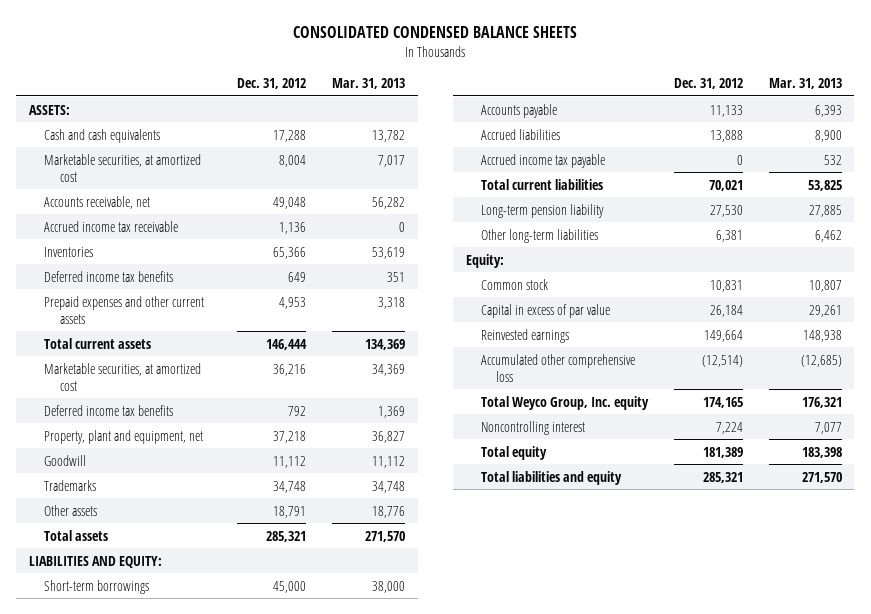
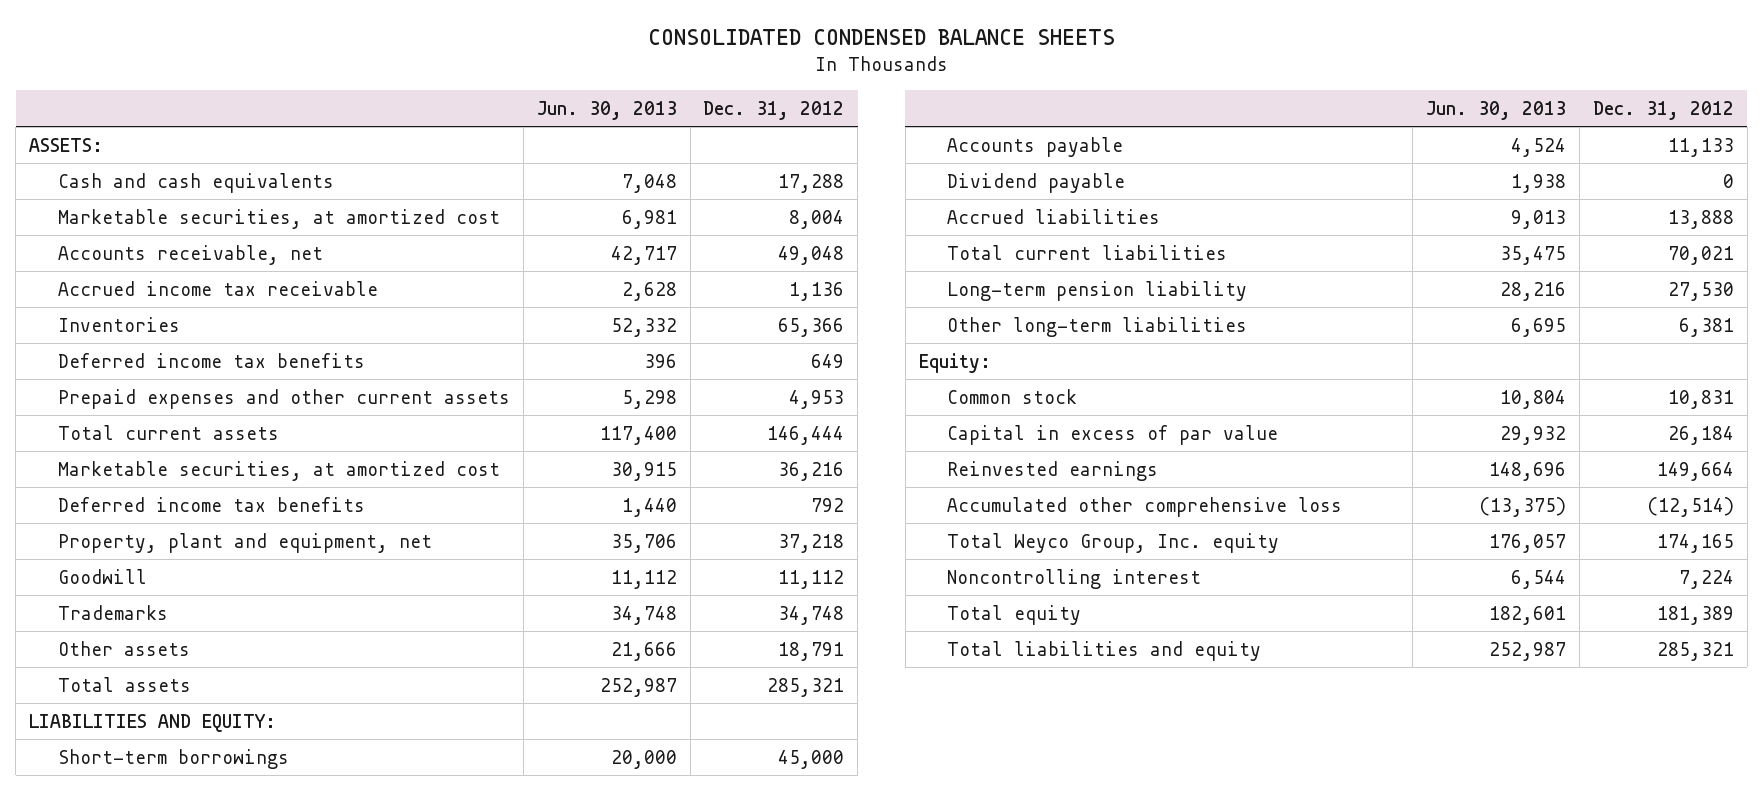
- | Dec. 31, 2012 | Mar. 31, 2013
+ | Jun. 30, 2013 | Dec. 31, 2012
+ Dividend payable | 1,938 | 0
- Accrued income tax payable | 0 | 532

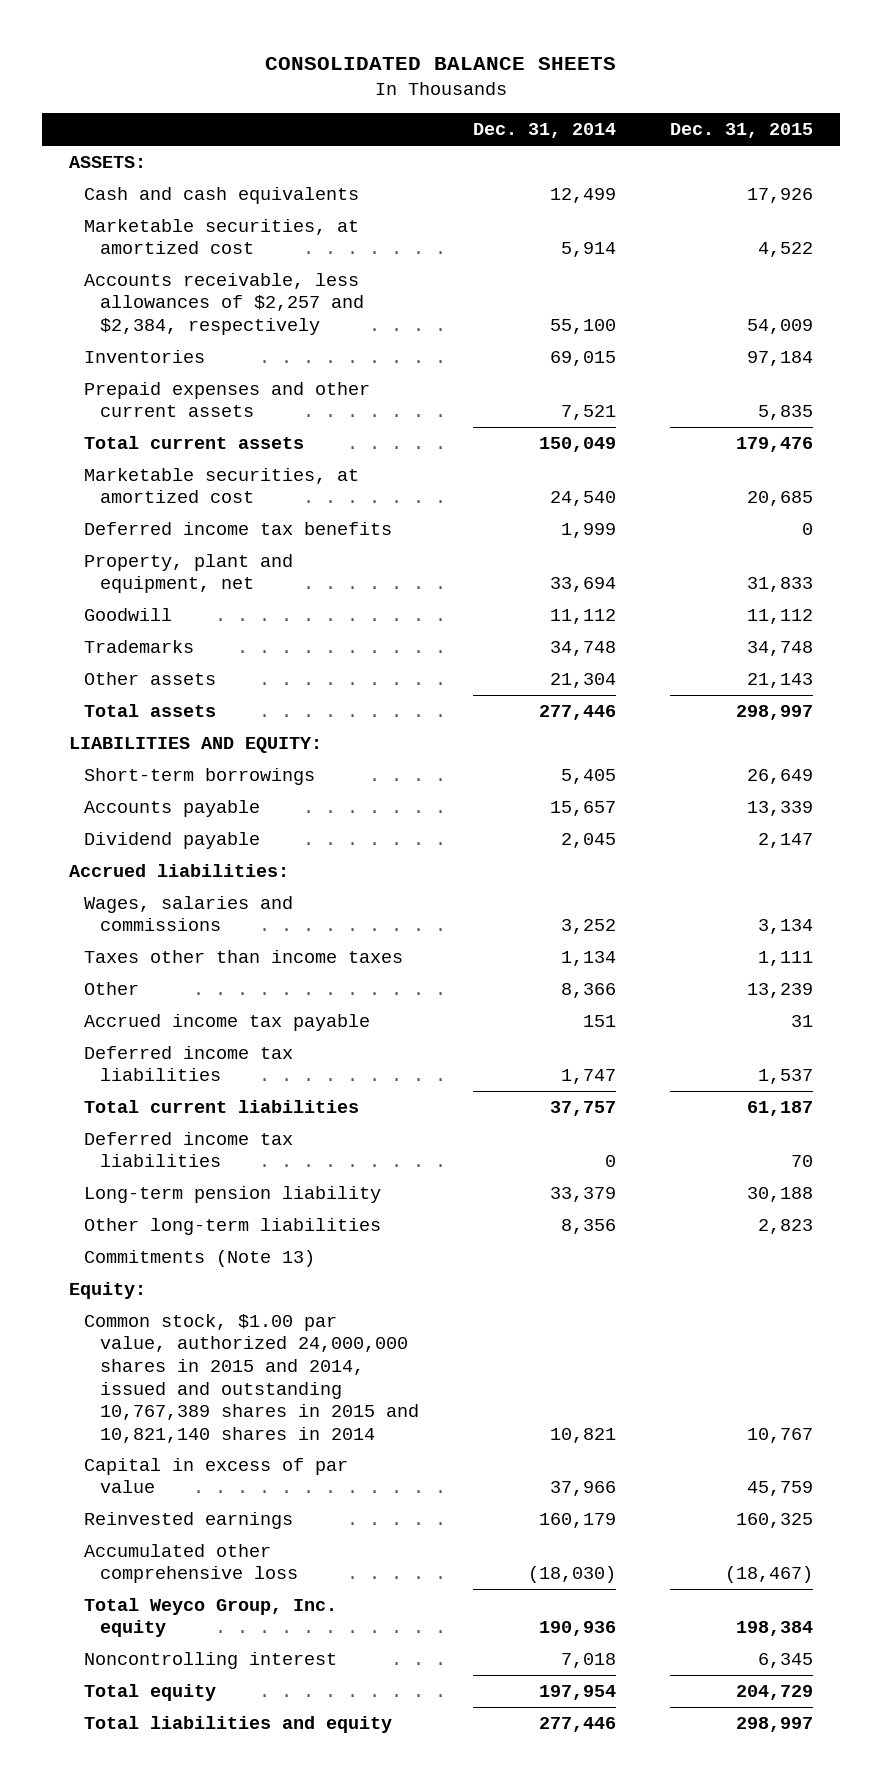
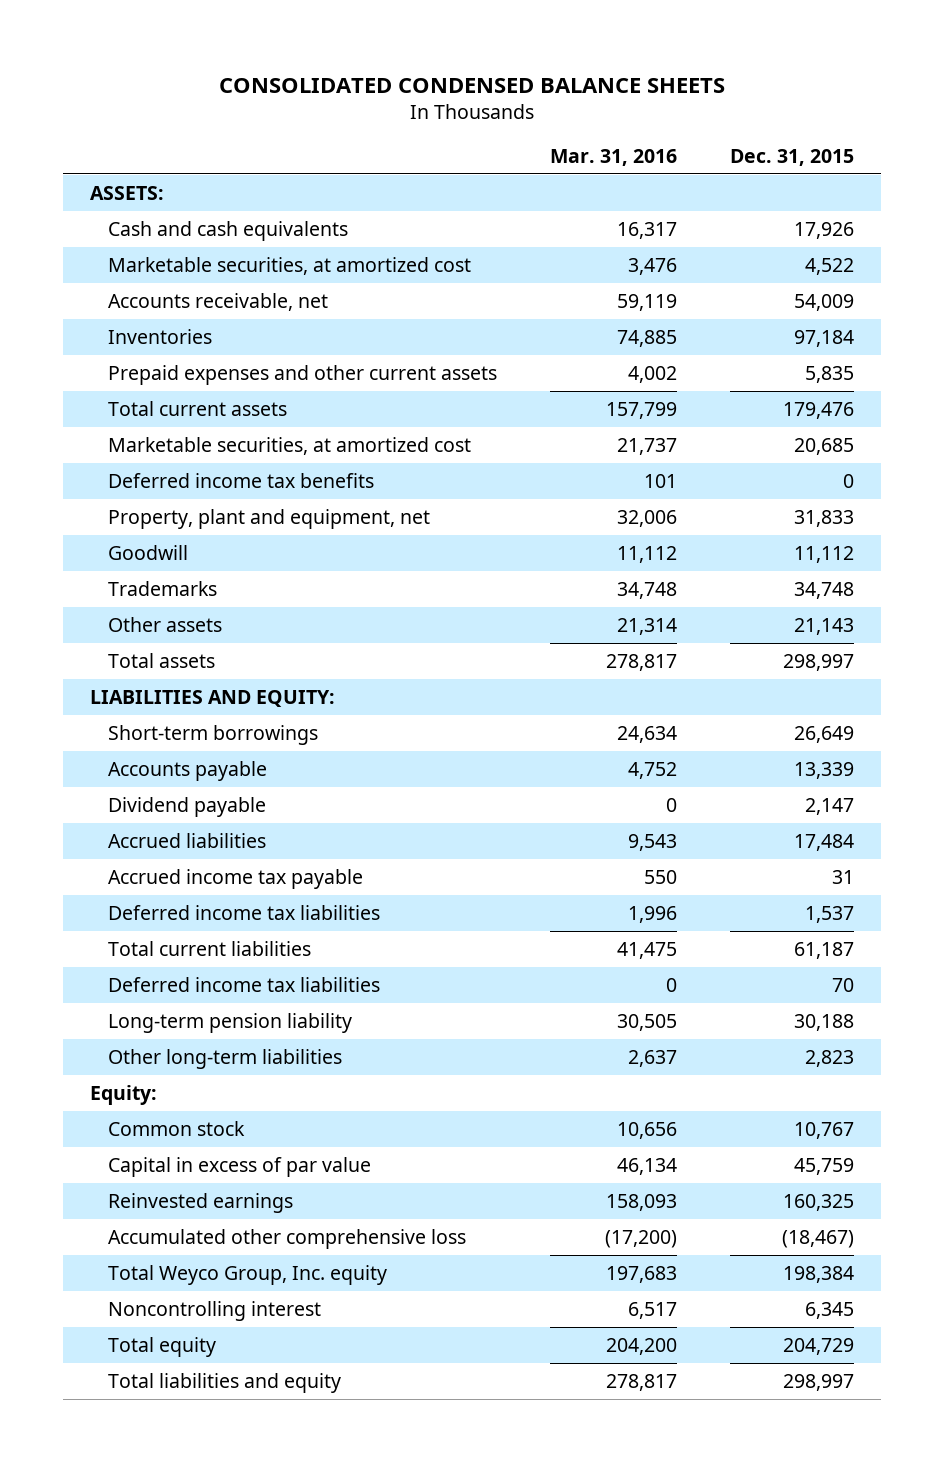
- CONSOLIDATED BALANCE SHEETS
+ CONSOLIDATED CONDENSED BALANCE SHEETS
- | Dec. 31, 2014 | Dec. 31, 2015
+ | Mar. 31, 2016 | Dec. 31, 2015
- Accounts receivable, less allowances of $2,257 and $2,384, respectively | 55,100 | 54,009
+ Accounts receivable, net | 59,119 | 54,009
- Accrued liabilities:
- Wages, salaries and commissions | 3,252 | 3,134
- Taxes other than income taxes | 1,134 | 1,111
- Other | 8,366 | 13,239
+ Accrued liabilities | 9,543 | 17,484
- Commitments (Note 13)
- Common stock, $1.00 par value, authorized 24,000,000 shares in 2015 and 2014, issued and outstanding 10,767,389 shares in 2015 and 10,821,140 shares in 2014 | 10,821 | 10,767
+ Common stock | 10,656 | 10,767

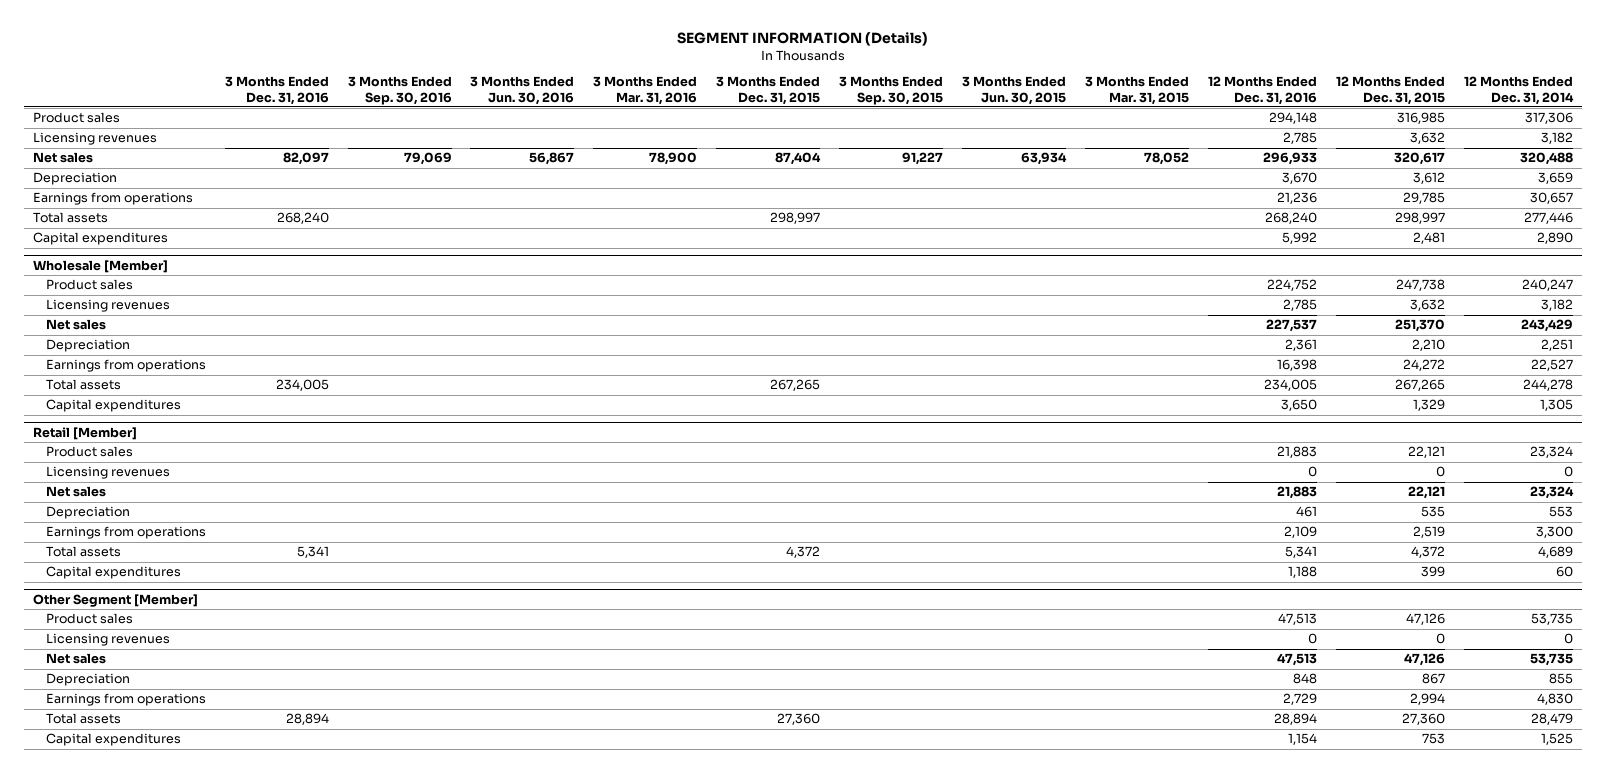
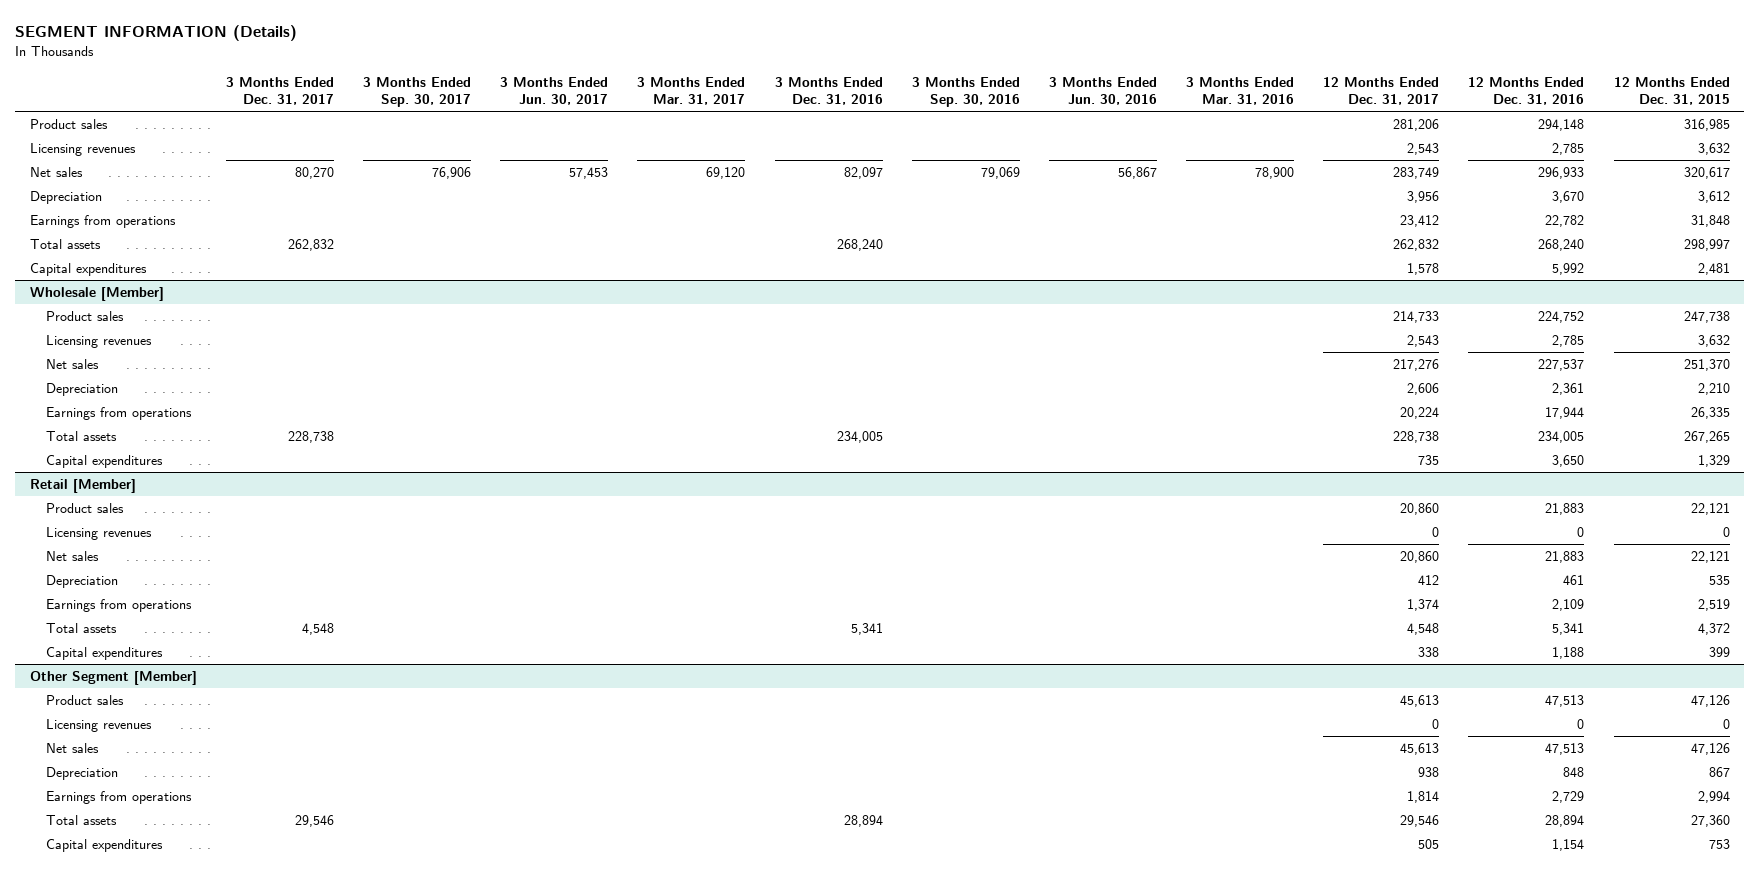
- | 3 Months Ended Dec. 31, 2016 | 3 Months Ended Sep. 30, 2016 | 3 Months Ended Jun. 30, 2016 | 3 Months Ended Mar. 31, 2016 | 3 Months Ended Dec. 31, 2015 | 3 Months Ended Sep. 30, 2015 | 3 Months Ended Jun. 30, 2015 | 3 Months Ended Mar. 31, 2015 | 12 Months Ended Dec. 31, 2016 | 12 Months Ended Dec. 31, 2015 | 12 Months Ended Dec. 31, 2014
+ | 3 Months Ended Dec. 31, 2017 | 3 Months Ended Sep. 30, 2017 | 3 Months Ended Jun. 30, 2017 | 3 Months Ended Mar. 31, 2017 | 3 Months Ended Dec. 31, 2016 | 3 Months Ended Sep. 30, 2016 | 3 Months Ended Jun. 30, 2016 | 3 Months Ended Mar. 31, 2016 | 12 Months Ended Dec. 31, 2017 | 12 Months Ended Dec. 31, 2016 | 12 Months Ended Dec. 31, 2015
- Earnings from operations | | | | | | | | | 21,236 | 29,785 | 30,657
+ Earnings from operations | | | | | | | | | 23,412 | 22,782 | 31,848
@ Wholesale [Member]
- Earnings from operations | | | | | | | | | 16,398 | 24,272 | 22,527
+ Earnings from operations | | | | | | | | | 20,224 | 17,944 | 26,335

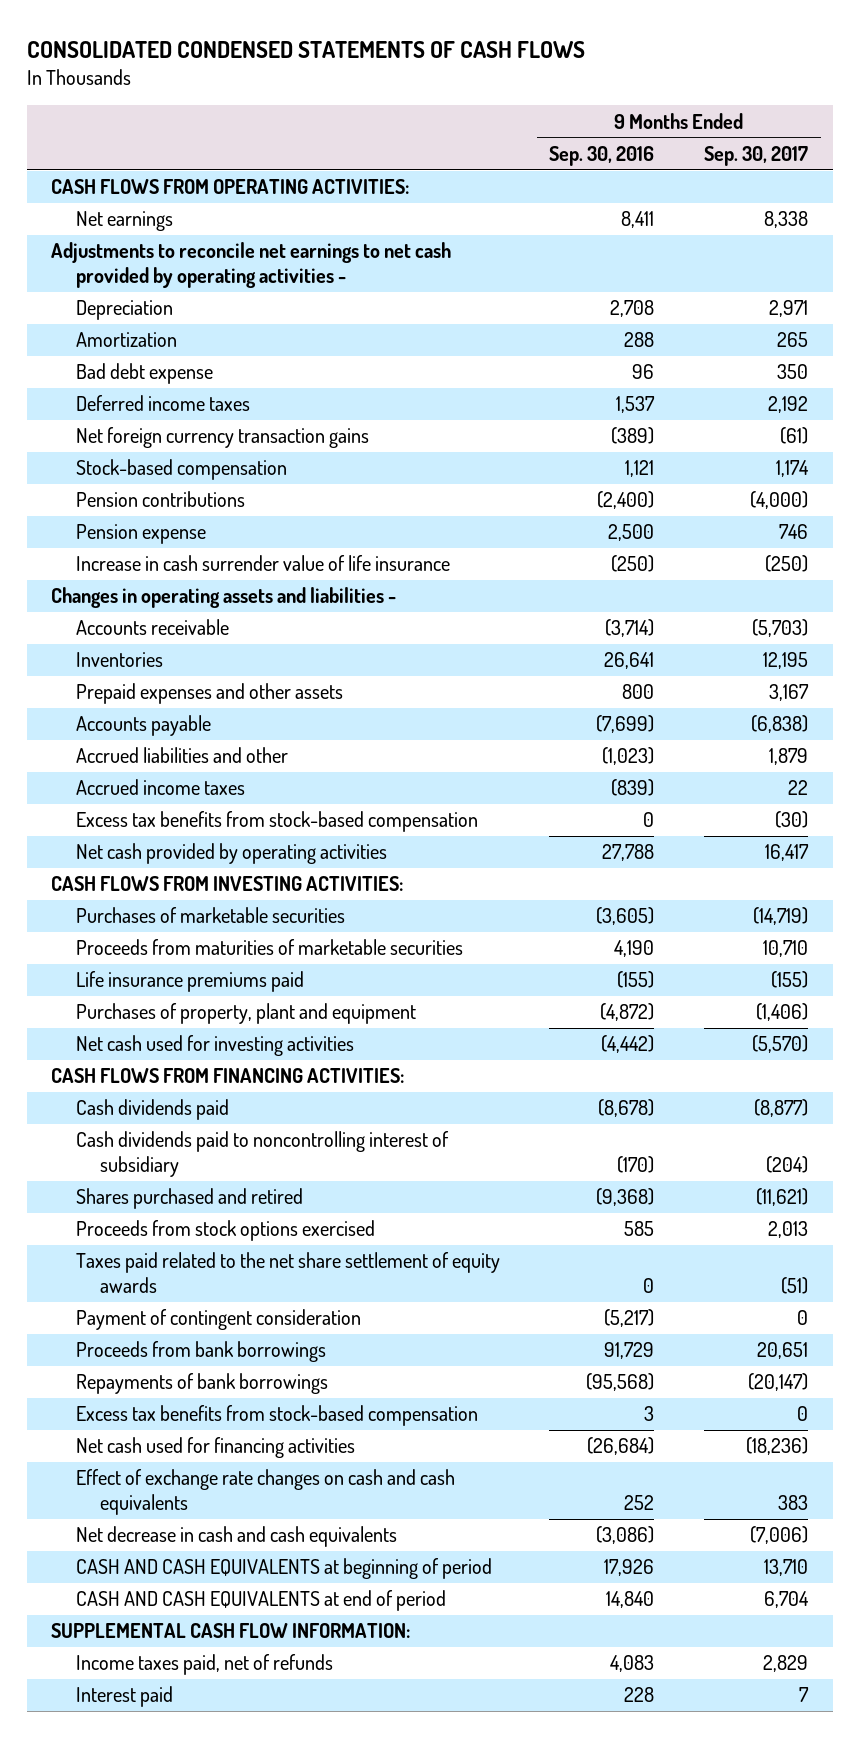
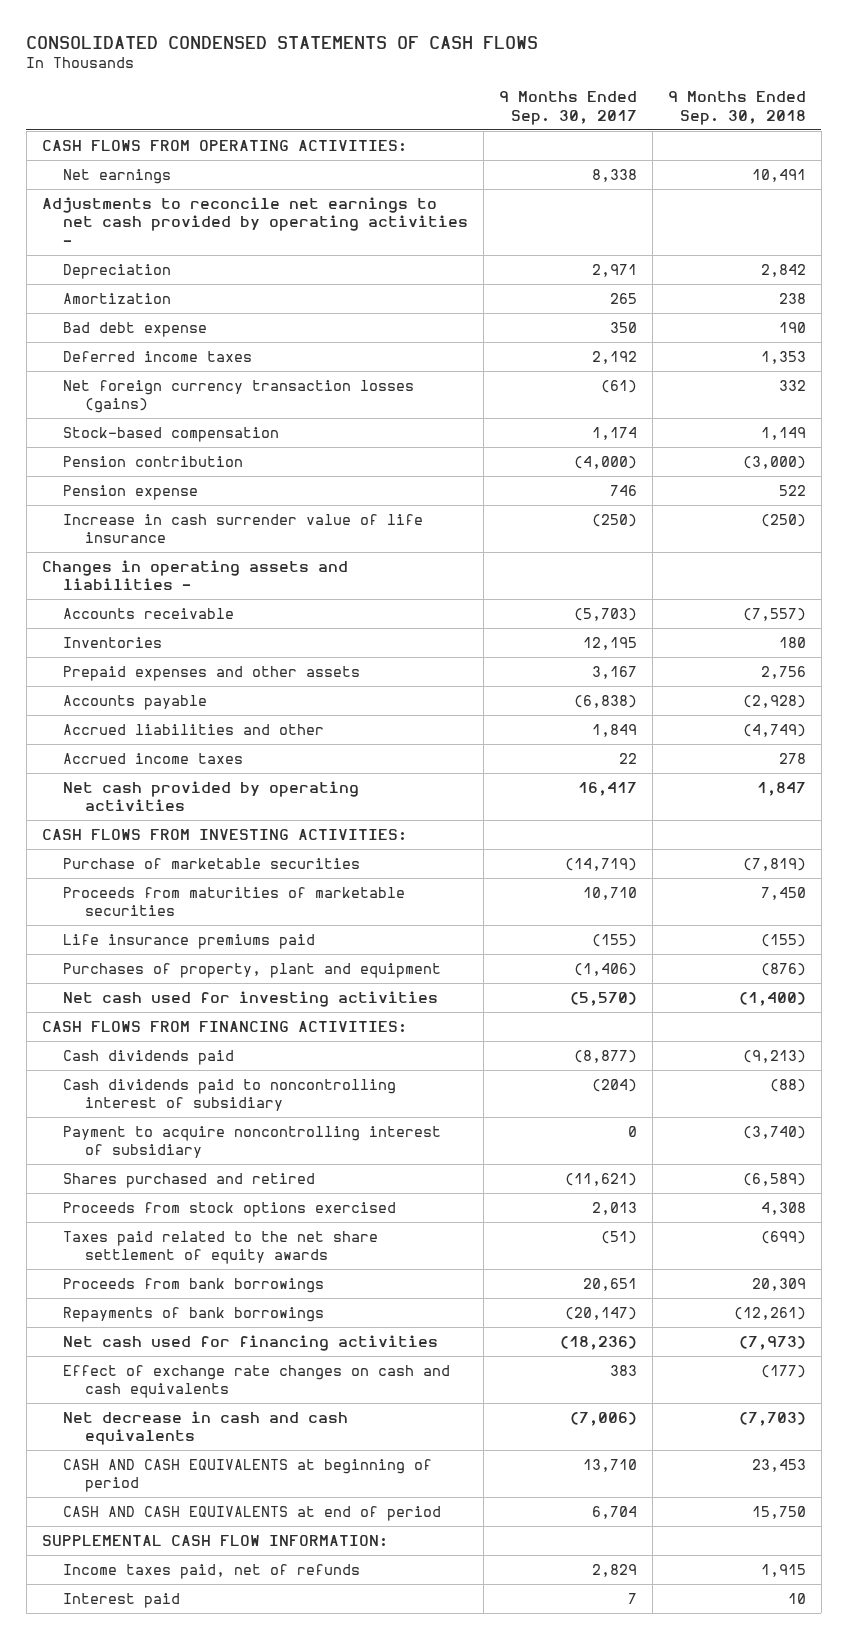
- | 9 Months Ended Sep. 30, 2016 | 9 Months Ended Sep. 30, 2017
+ | 9 Months Ended Sep. 30, 2017 | 9 Months Ended Sep. 30, 2018
- Net foreign currency transaction gains | (389) | (61)
+ Net foreign currency transaction losses (gains) | (61) | 332
- Pension contributions | (2,400) | (4,000)
+ Pension contribution | (4,000) | (3,000)
- Accrued liabilities and other | (1,023) | 1,879
+ Accrued liabilities and other | 1,849 | (4,749)
- Excess tax benefits from stock-based compensation | 0 | (30)
- Purchases of marketable securities | (3,605) | (14,719)
+ Purchase of marketable securities | (14,719) | (7,819)
+ Payment to acquire noncontrolling interest of subsidiary | 0 | (3,740)
- Payment of contingent consideration | (5,217) | 0
- Excess tax benefits from stock-based compensation | 3 | 0

